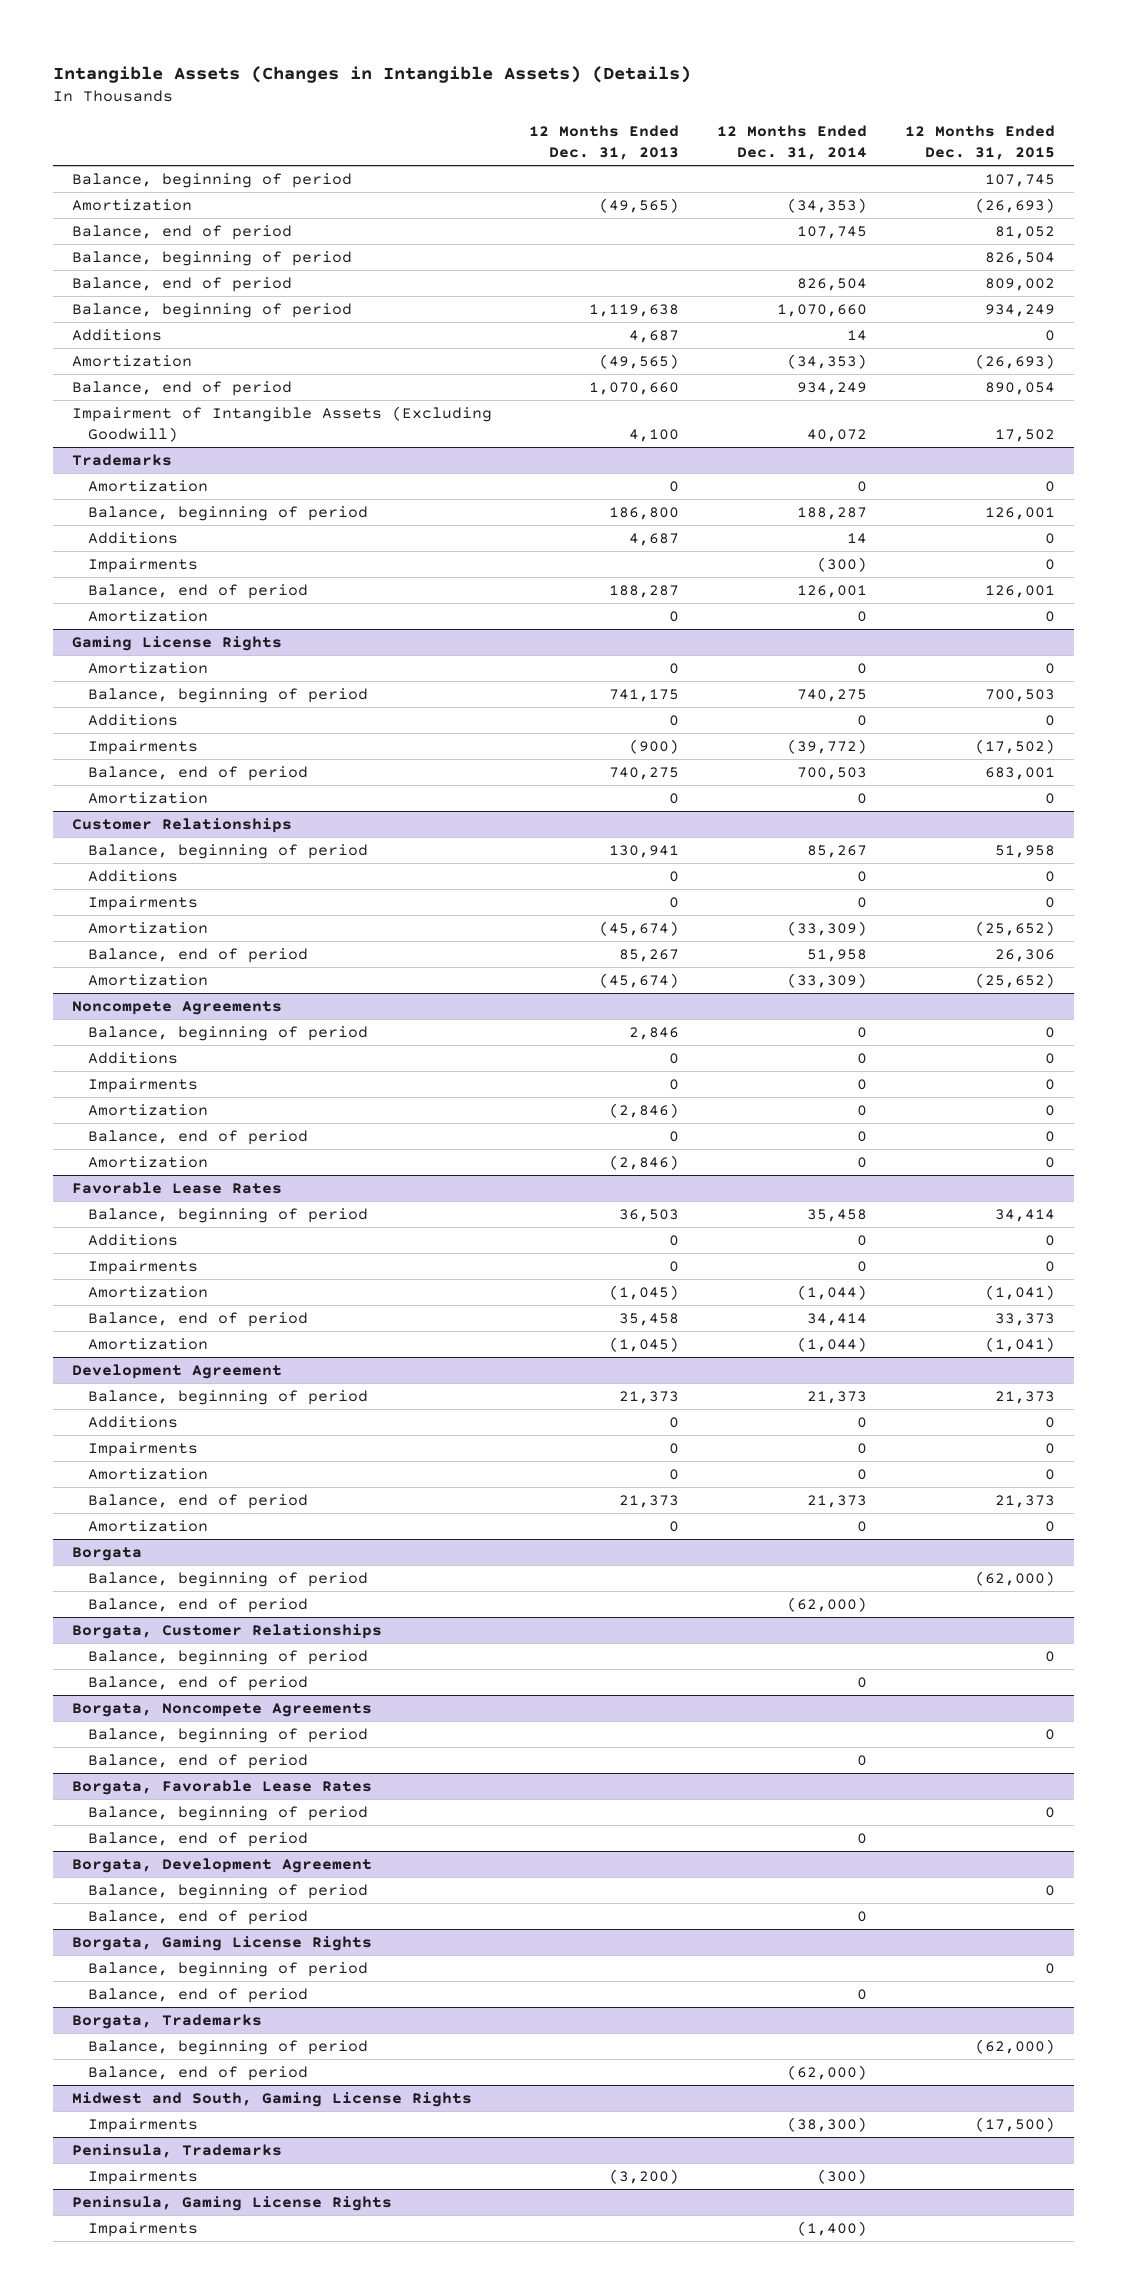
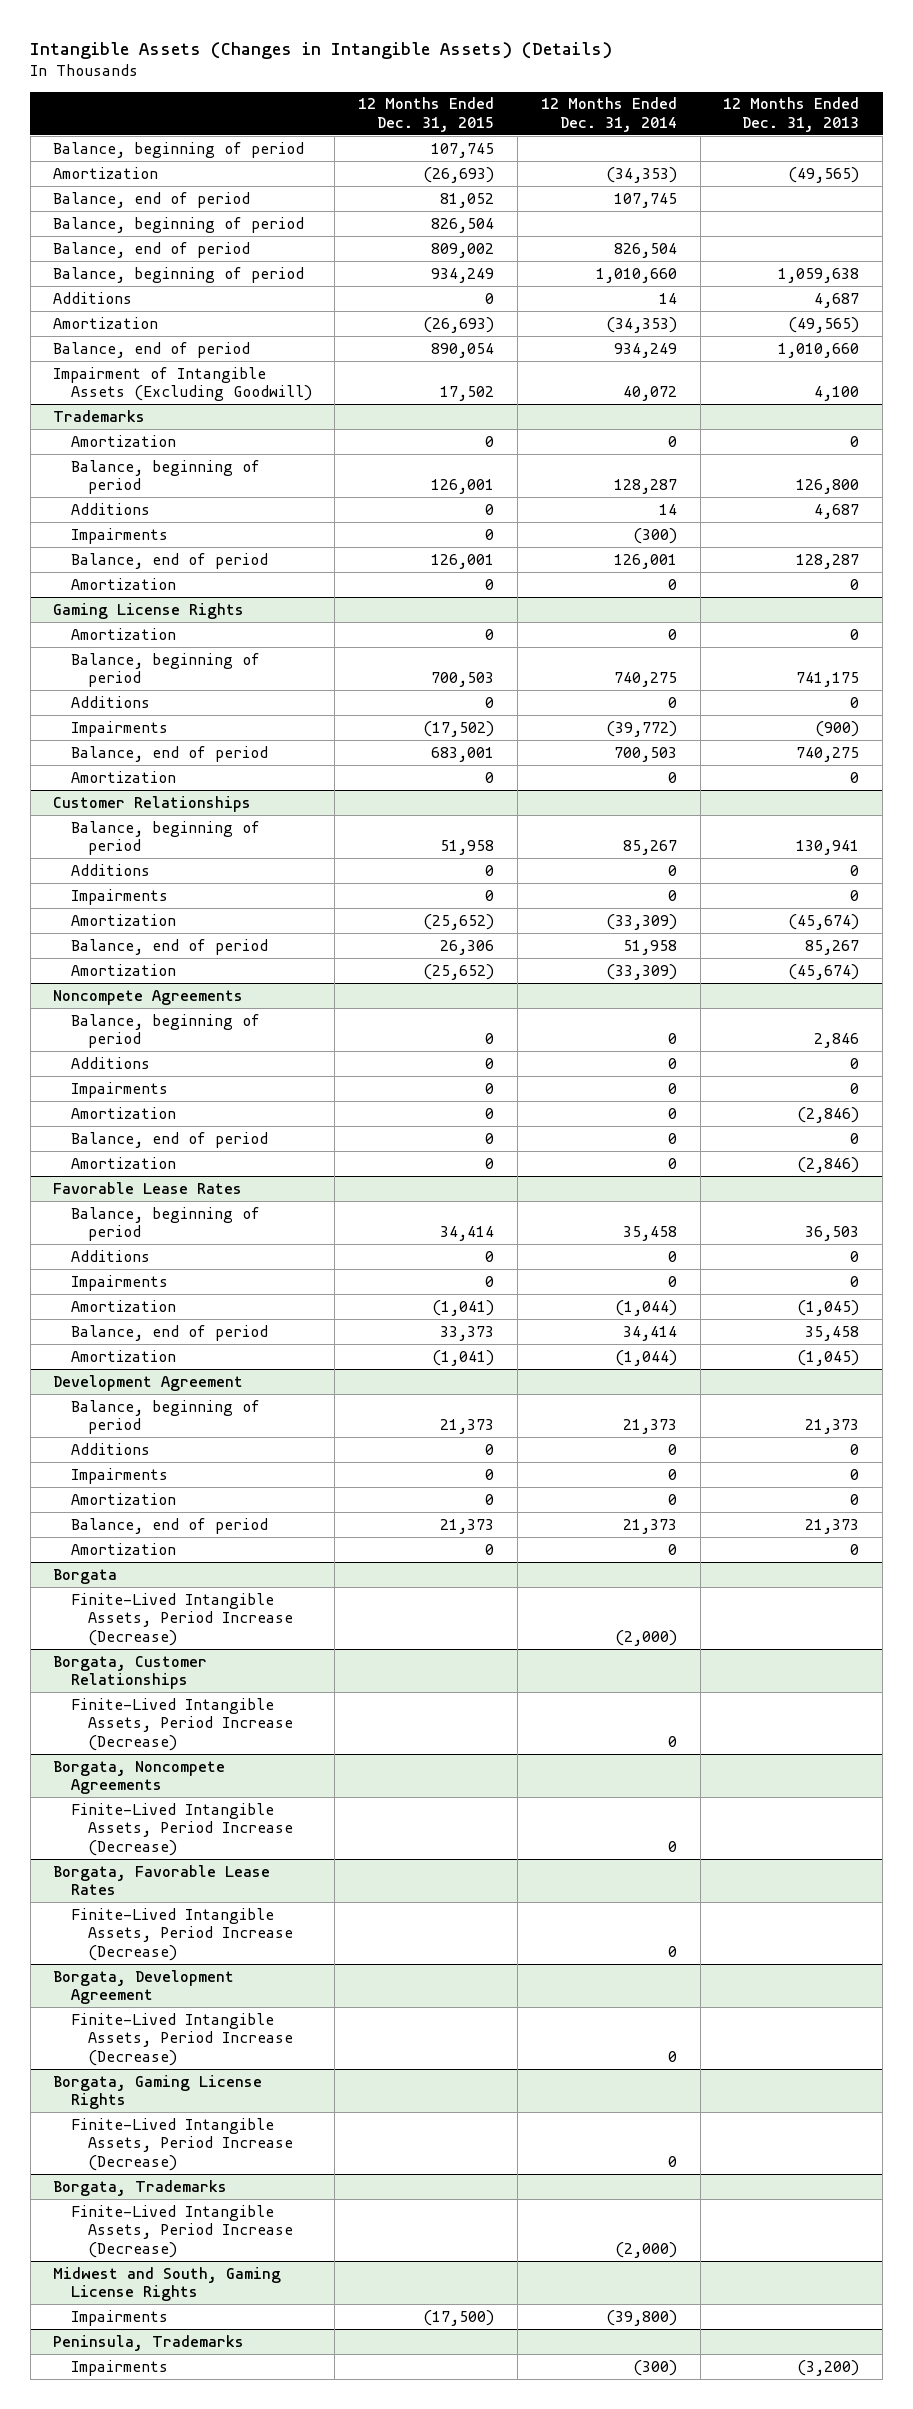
- | 12 Months Ended Dec. 31, 2013 | 12 Months Ended Dec. 31, 2014 | 12 Months Ended Dec. 31, 2015
+ | 12 Months Ended Dec. 31, 2015 | 12 Months Ended Dec. 31, 2014 | 12 Months Ended Dec. 31, 2013
- Balance, beginning of period | 1,119,638 | 1,070,660 | 934,249
+ Balance, beginning of period | 934,249 | 1,010,660 | 1,059,638
- Balance, end of period | 1,070,660 | 934,249 | 890,054
+ Balance, end of period | 890,054 | 934,249 | 1,010,660
@ Trademarks
- Balance, beginning of period | 186,800 | 188,287 | 126,001
+ Balance, beginning of period | 126,001 | 128,287 | 126,800
- Balance, end of period | 188,287 | 126,001 | 126,001
+ Balance, end of period | 126,001 | 126,001 | 128,287
@ Borgata
- Balance, beginning of period | | | (62,000)
- Balance, end of period | | (62,000) |
+ Finite-Lived Intangible Assets, Period Increase (Decrease) | | (2,000) |
@ Borgata, Customer Relationships
- Balance, beginning of period | | | 0
- Balance, end of period | | 0 |
+ Finite-Lived Intangible Assets, Period Increase (Decrease) | | 0 |
@ Borgata, Noncompete Agreements
- Balance, beginning of period | | | 0
- Balance, end of period | | 0 |
+ Finite-Lived Intangible Assets, Period Increase (Decrease) | | 0 |
@ Borgata, Favorable Lease Rates
- Balance, beginning of period | | | 0
- Balance, end of period | | 0 |
+ Finite-Lived Intangible Assets, Period Increase (Decrease) | | 0 |
@ Borgata, Development Agreement
- Balance, beginning of period | | | 0
- Balance, end of period | | 0 |
+ Finite-Lived Intangible Assets, Period Increase (Decrease) | | 0 |
@ Borgata, Gaming License Rights
- Balance, beginning of period | | | 0
- Balance, end of period | | 0 |
+ Finite-Lived Intangible Assets, Period Increase (Decrease) | | 0 |
@ Borgata, Trademarks
- Balance, beginning of period | | | (62,000)
- Balance, end of period | | (62,000) |
+ Finite-Lived Intangible Assets, Period Increase (Decrease) | | (2,000) |
@ Midwest and South, Gaming License Rights
- Impairments | | (38,300) | (17,500)
+ Impairments | (17,500) | (39,800) |
- Peninsula, Gaming License Rights
- Impairments | | (1,400) |

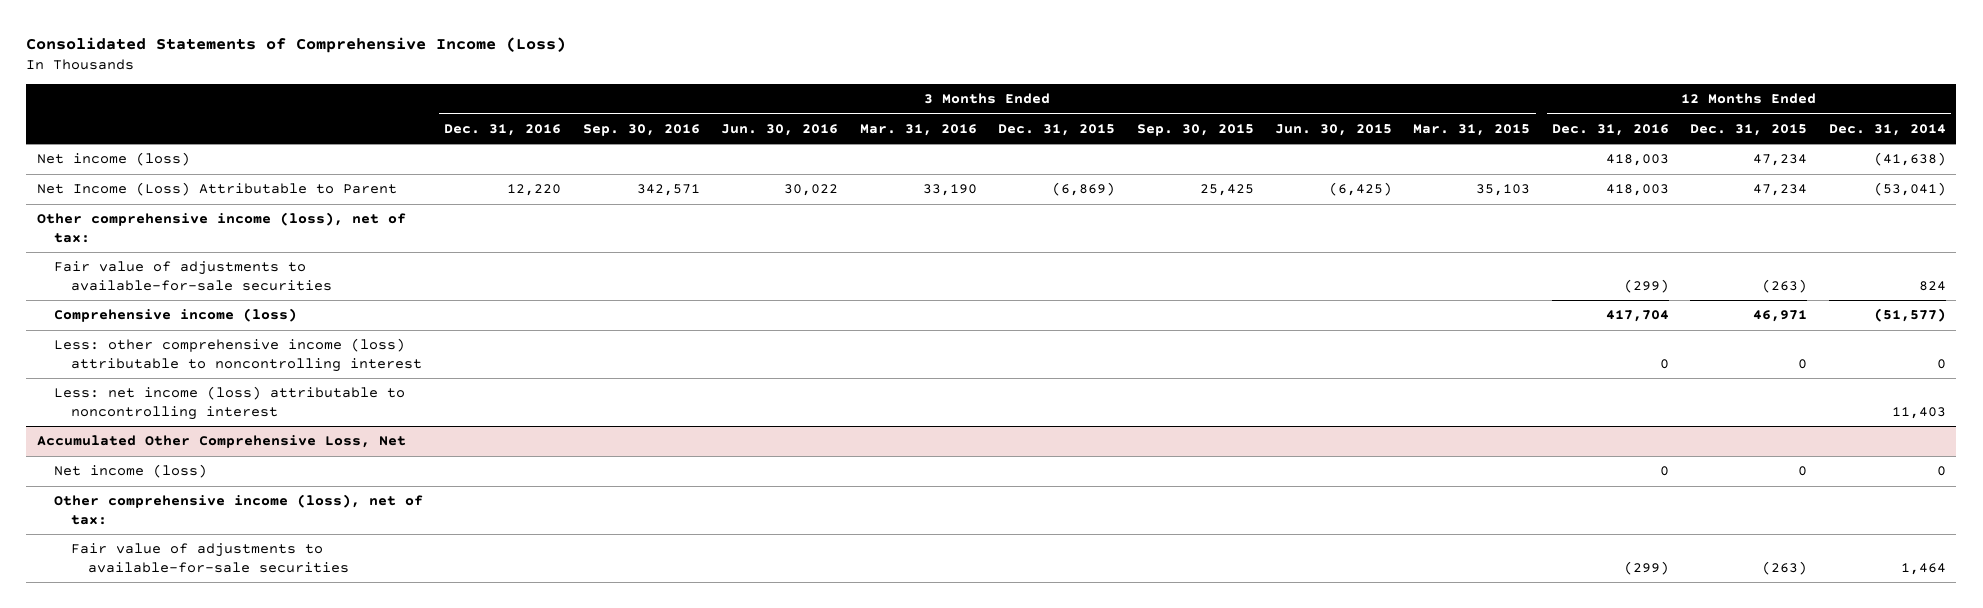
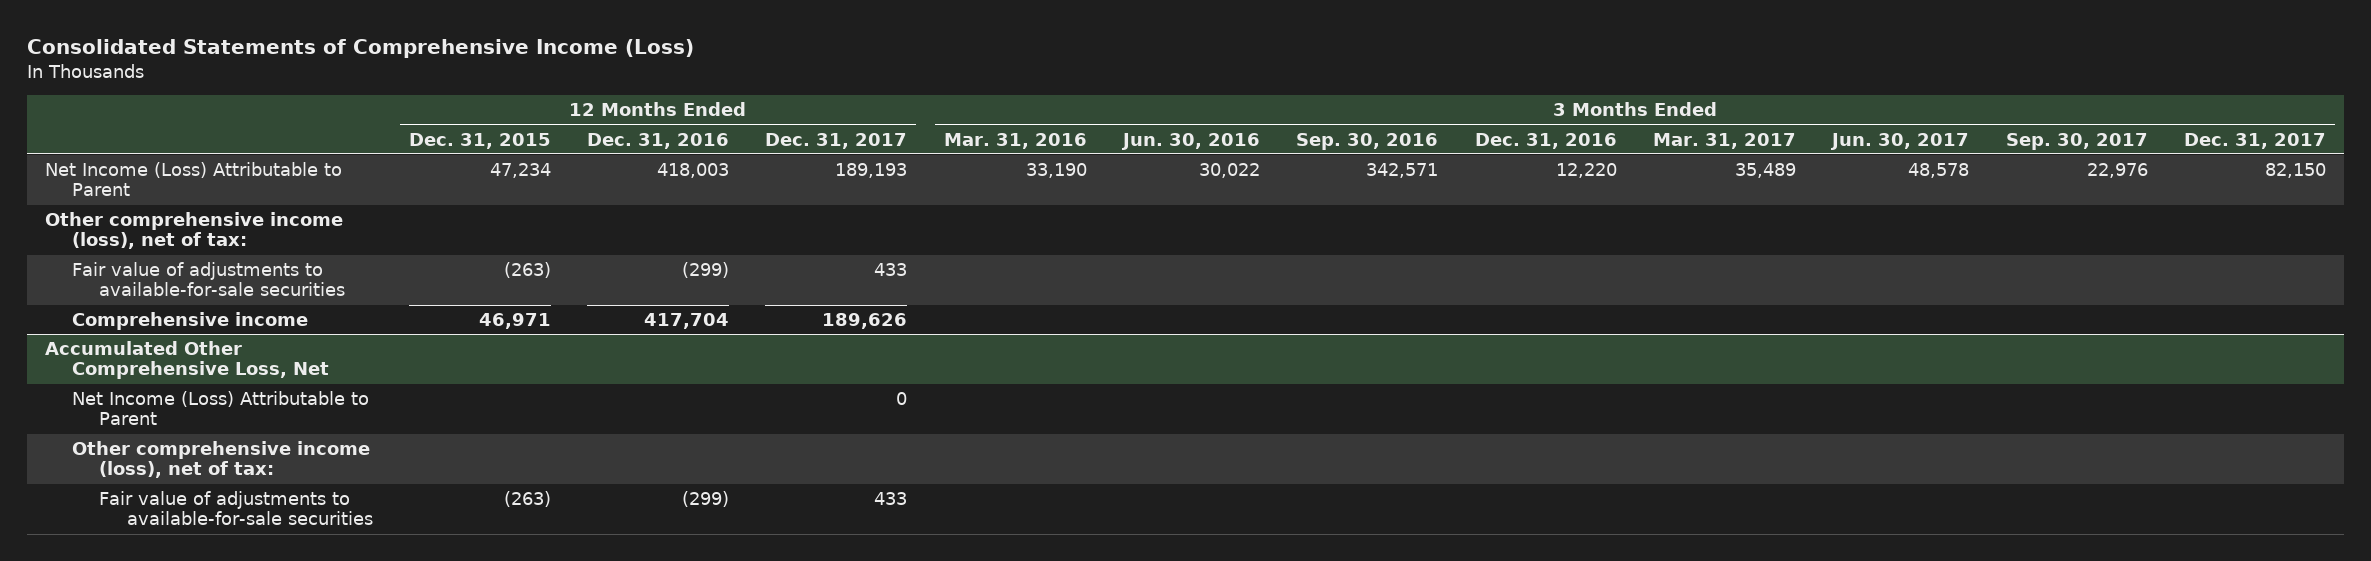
- | 3 Months Ended Dec. 31, 2016 | 3 Months Ended Sep. 30, 2016 | 3 Months Ended Jun. 30, 2016 | 3 Months Ended Mar. 31, 2016 | 3 Months Ended Dec. 31, 2015 | 3 Months Ended Sep. 30, 2015 | 3 Months Ended Jun. 30, 2015 | 3 Months Ended Mar. 31, 2015 | 12 Months Ended Dec. 31, 2016 | 12 Months Ended Dec. 31, 2015 | 12 Months Ended Dec. 31, 2014
+ | 12 Months Ended Dec. 31, 2015 | 12 Months Ended Dec. 31, 2016 | 12 Months Ended Dec. 31, 2017 | 3 Months Ended Mar. 31, 2016 | 3 Months Ended Jun. 30, 2016 | 3 Months Ended Sep. 30, 2016 | 3 Months Ended Dec. 31, 2016 | 3 Months Ended Mar. 31, 2017 | 3 Months Ended Jun. 30, 2017 | 3 Months Ended Sep. 30, 2017 | 3 Months Ended Dec. 31, 2017
- Net income (loss) | | | | | | | | | 418,003 | 47,234 | (41,638)
- Comprehensive income (loss) | | | | | | | | | 417,704 | 46,971 | (51,577)
- Less: other comprehensive income (loss) attributable to noncontrolling interest | | | | | | | | | 0 | 0 | 0
- Less: net income (loss) attributable to noncontrolling interest | | | | | | | | | | | 11,403
+ Comprehensive income | 46,971 | 417,704 | 189,626 | | | | | | | |
@ Accumulated Other Comprehensive Loss, Net
- Net income (loss) | | | | | | | | | 0 | 0 | 0
+ Net Income (Loss) Attributable to Parent | | | 0 | | | | | | | |

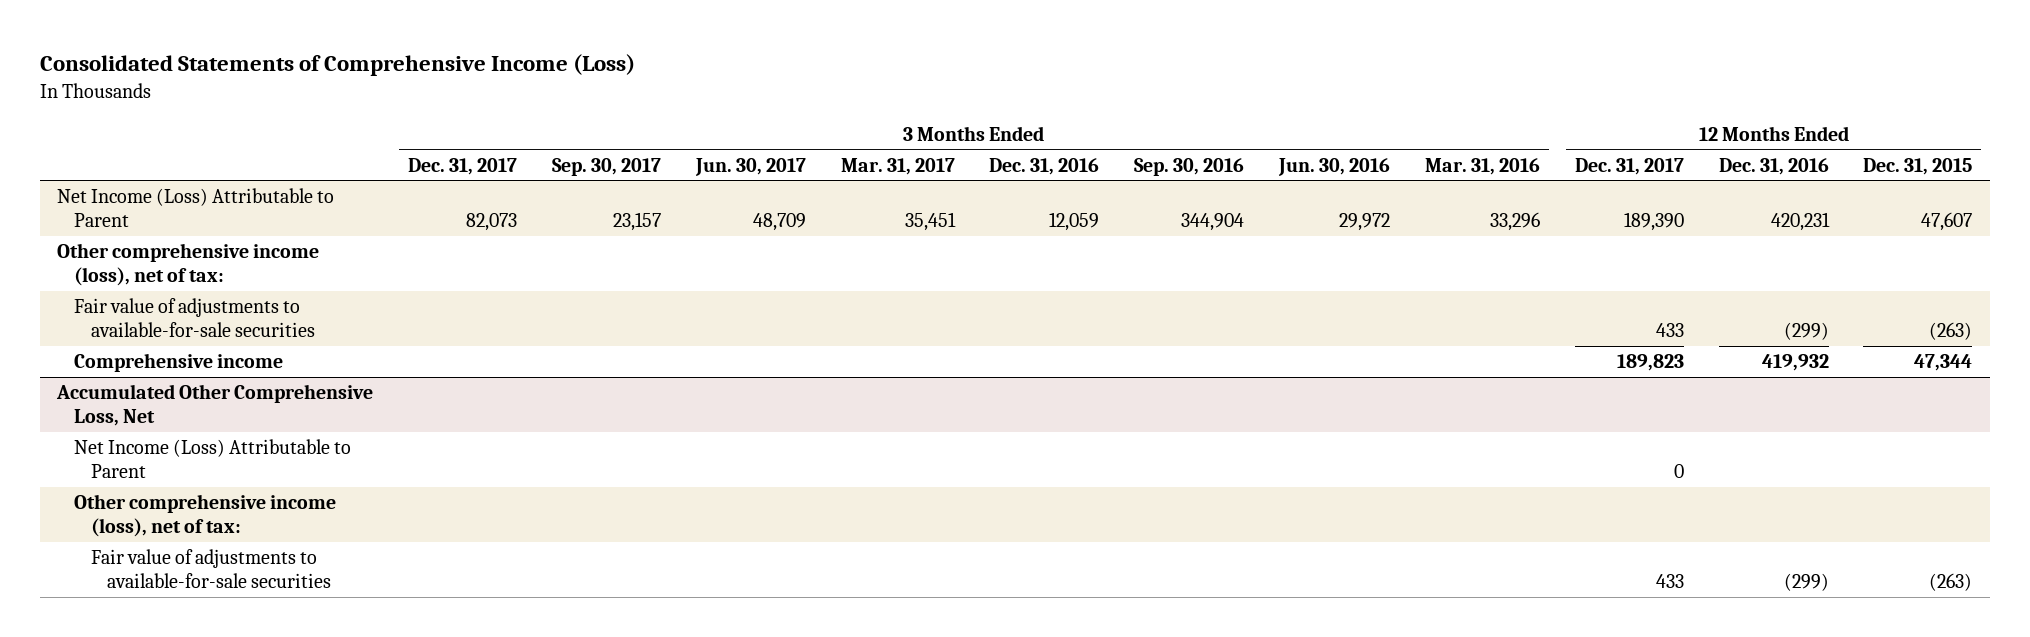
- | 12 Months Ended Dec. 31, 2015 | 12 Months Ended Dec. 31, 2016 | 12 Months Ended Dec. 31, 2017 | 3 Months Ended Mar. 31, 2016 | 3 Months Ended Jun. 30, 2016 | 3 Months Ended Sep. 30, 2016 | 3 Months Ended Dec. 31, 2016 | 3 Months Ended Mar. 31, 2017 | 3 Months Ended Jun. 30, 2017 | 3 Months Ended Sep. 30, 2017 | 3 Months Ended Dec. 31, 2017
+ | 3 Months Ended Dec. 31, 2017 | 3 Months Ended Sep. 30, 2017 | 3 Months Ended Jun. 30, 2017 | 3 Months Ended Mar. 31, 2017 | 3 Months Ended Dec. 31, 2016 | 3 Months Ended Sep. 30, 2016 | 3 Months Ended Jun. 30, 2016 | 3 Months Ended Mar. 31, 2016 | 12 Months Ended Dec. 31, 2017 | 12 Months Ended Dec. 31, 2016 | 12 Months Ended Dec. 31, 2015
- Net Income (Loss) Attributable to Parent | 47,234 | 418,003 | 189,193 | 33,190 | 30,022 | 342,571 | 12,220 | 35,489 | 48,578 | 22,976 | 82,150
+ Net Income (Loss) Attributable to Parent | 82,073 | 23,157 | 48,709 | 35,451 | 12,059 | 344,904 | 29,972 | 33,296 | 189,390 | 420,231 | 47,607
- Comprehensive income | 46,971 | 417,704 | 189,626 | | | | | | | |
+ Comprehensive income | | | | | | | | | 189,823 | 419,932 | 47,344

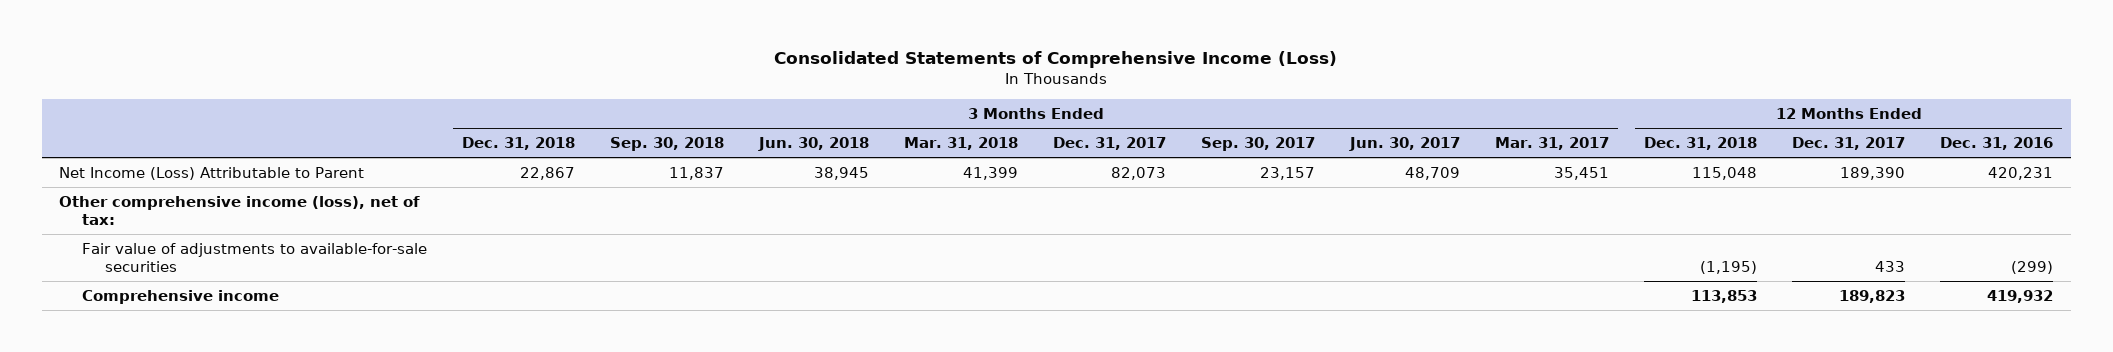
- | 3 Months Ended Dec. 31, 2017 | 3 Months Ended Sep. 30, 2017 | 3 Months Ended Jun. 30, 2017 | 3 Months Ended Mar. 31, 2017 | 3 Months Ended Dec. 31, 2016 | 3 Months Ended Sep. 30, 2016 | 3 Months Ended Jun. 30, 2016 | 3 Months Ended Mar. 31, 2016 | 12 Months Ended Dec. 31, 2017 | 12 Months Ended Dec. 31, 2016 | 12 Months Ended Dec. 31, 2015
+ | 3 Months Ended Dec. 31, 2018 | 3 Months Ended Sep. 30, 2018 | 3 Months Ended Jun. 30, 2018 | 3 Months Ended Mar. 31, 2018 | 3 Months Ended Dec. 31, 2017 | 3 Months Ended Sep. 30, 2017 | 3 Months Ended Jun. 30, 2017 | 3 Months Ended Mar. 31, 2017 | 12 Months Ended Dec. 31, 2018 | 12 Months Ended Dec. 31, 2017 | 12 Months Ended Dec. 31, 2016
- Accumulated Other Comprehensive Loss, Net
- Net Income (Loss) Attributable to Parent | | | | | | | | | 0 | |
- Other comprehensive income (loss), net of tax:
- Fair value of adjustments to available-for-sale securities | | | | | | | | | 433 | (299) | (263)

